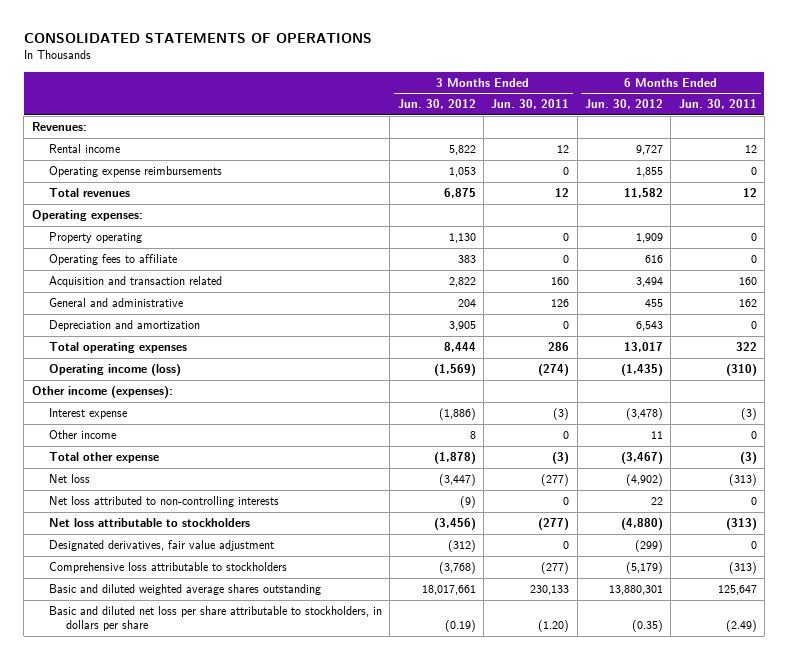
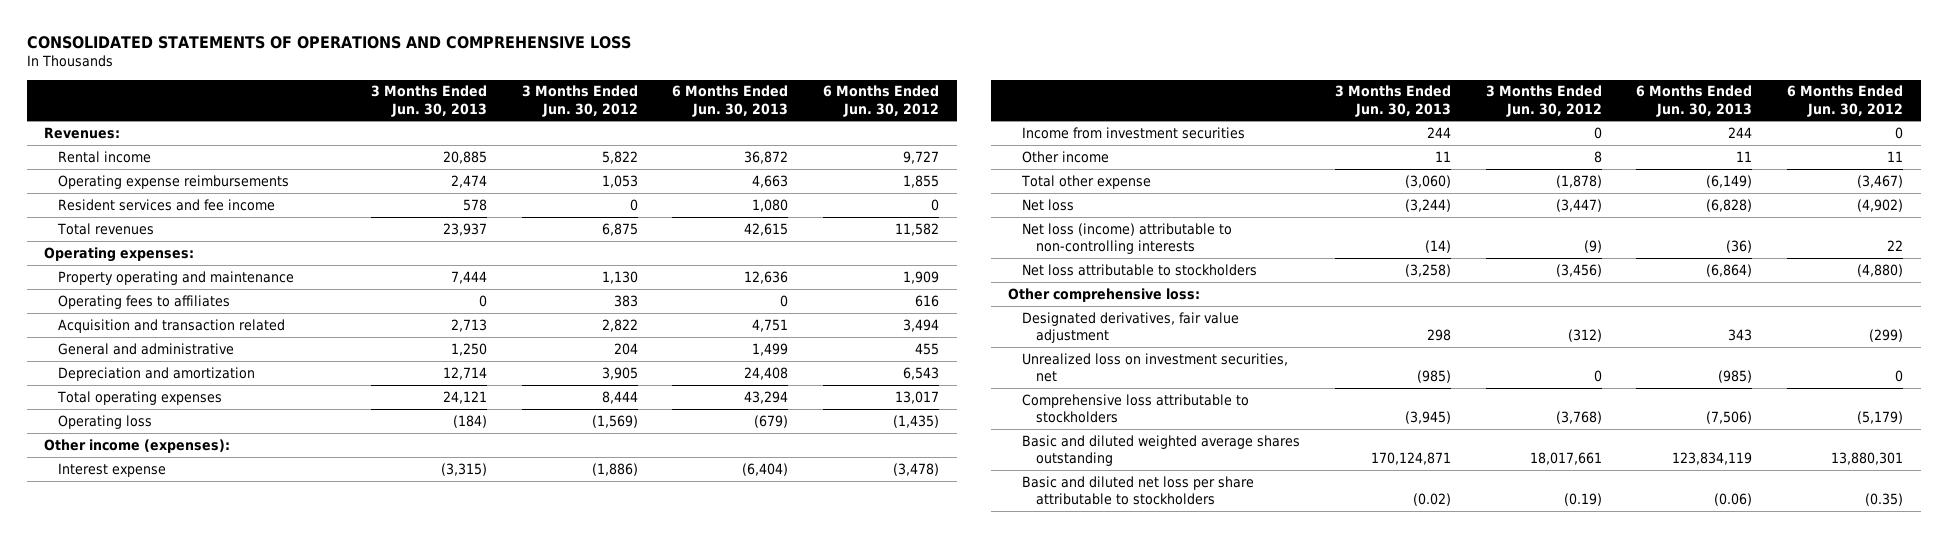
- CONSOLIDATED STATEMENTS OF OPERATIONS
+ CONSOLIDATED STATEMENTS OF OPERATIONS AND COMPREHENSIVE LOSS
- | 3 Months Ended Jun. 30, 2012 | 3 Months Ended Jun. 30, 2011 | 6 Months Ended Jun. 30, 2012 | 6 Months Ended Jun. 30, 2011
+ | 3 Months Ended Jun. 30, 2013 | 3 Months Ended Jun. 30, 2012 | 6 Months Ended Jun. 30, 2013 | 6 Months Ended Jun. 30, 2012
+ Resident services and fee income | 578 | 0 | 1,080 | 0
- Property operating | 1,130 | 0 | 1,909 | 0
- Operating fees to affiliate | 383 | 0 | 616 | 0
+ Property operating and maintenance | 7,444 | 1,130 | 12,636 | 1,909
+ Operating fees to affiliates | 0 | 383 | 0 | 616
- Operating income (loss) | (1,569) | (274) | (1,435) | (310)
+ Operating loss | (184) | (1,569) | (679) | (1,435)
+ Income from investment securities | 244 | 0 | 244 | 0
- Net loss attributed to non-controlling interests | (9) | 0 | 22 | 0
+ Net loss (income) attributable to non-controlling interests | (14) | (9) | (36) | 22
+ Other comprehensive loss:
+ Unrealized loss on investment securities, net | (985) | 0 | (985) | 0
- Basic and diluted net loss per share attributable to stockholders, in dollars per share | (0.19) | (1.20) | (0.35) | (2.49)
+ Basic and diluted net loss per share attributable to stockholders | (0.02) | (0.19) | (0.06) | (0.35)

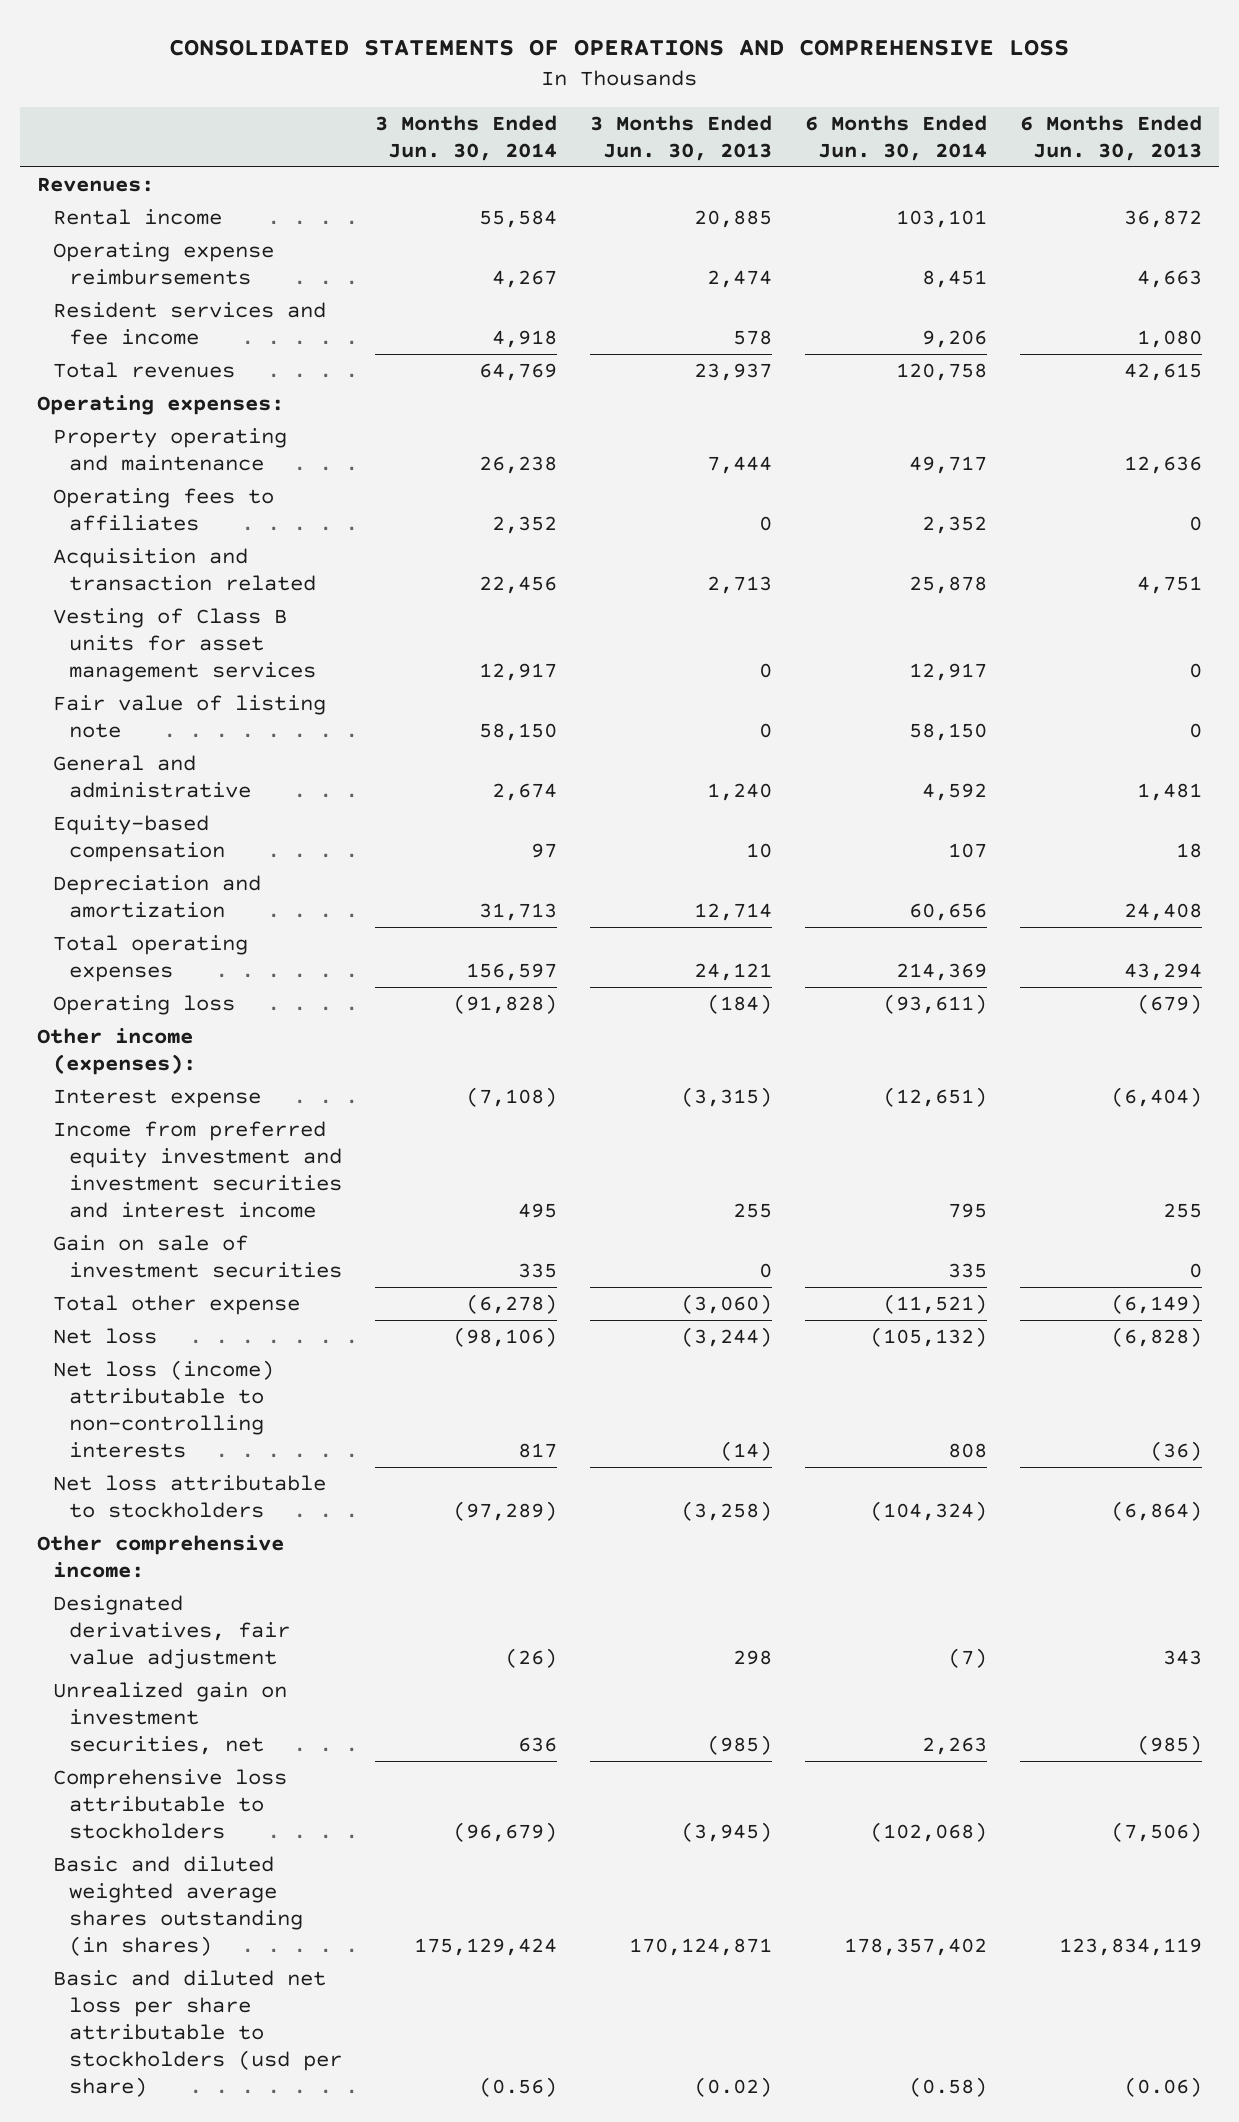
- | 3 Months Ended Jun. 30, 2013 | 3 Months Ended Jun. 30, 2012 | 6 Months Ended Jun. 30, 2013 | 6 Months Ended Jun. 30, 2012
+ | 3 Months Ended Jun. 30, 2014 | 3 Months Ended Jun. 30, 2013 | 6 Months Ended Jun. 30, 2014 | 6 Months Ended Jun. 30, 2013
- General and administrative | 1,250 | 204 | 1,499 | 455
+ Vesting of Class B units for asset management services | 12,917 | 0 | 12,917 | 0
+ Fair value of listing note | 58,150 | 0 | 58,150 | 0
+ General and administrative | 2,674 | 1,240 | 4,592 | 1,481
+ Equity-based compensation | 97 | 10 | 107 | 18
- Income from investment securities | 244 | 0 | 244 | 0
- Other income | 11 | 8 | 11 | 11
+ Income from preferred equity investment and investment securities and interest income | 495 | 255 | 795 | 255
+ Gain on sale of investment securities | 335 | 0 | 335 | 0
- Other comprehensive loss:
+ Other comprehensive income:
- Unrealized loss on investment securities, net | (985) | 0 | (985) | 0
+ Unrealized gain on investment securities, net | 636 | (985) | 2,263 | (985)
- Basic and diluted weighted average shares outstanding | 170,124,871 | 18,017,661 | 123,834,119 | 13,880,301
- Basic and diluted net loss per share attributable to stockholders | (0.02) | (0.19) | (0.06) | (0.35)
+ Basic and diluted weighted average shares outstanding (in shares) | 175,129,424 | 170,124,871 | 178,357,402 | 123,834,119
+ Basic and diluted net loss per share attributable to stockholders (usd per share) | (0.56) | (0.02) | (0.58) | (0.06)

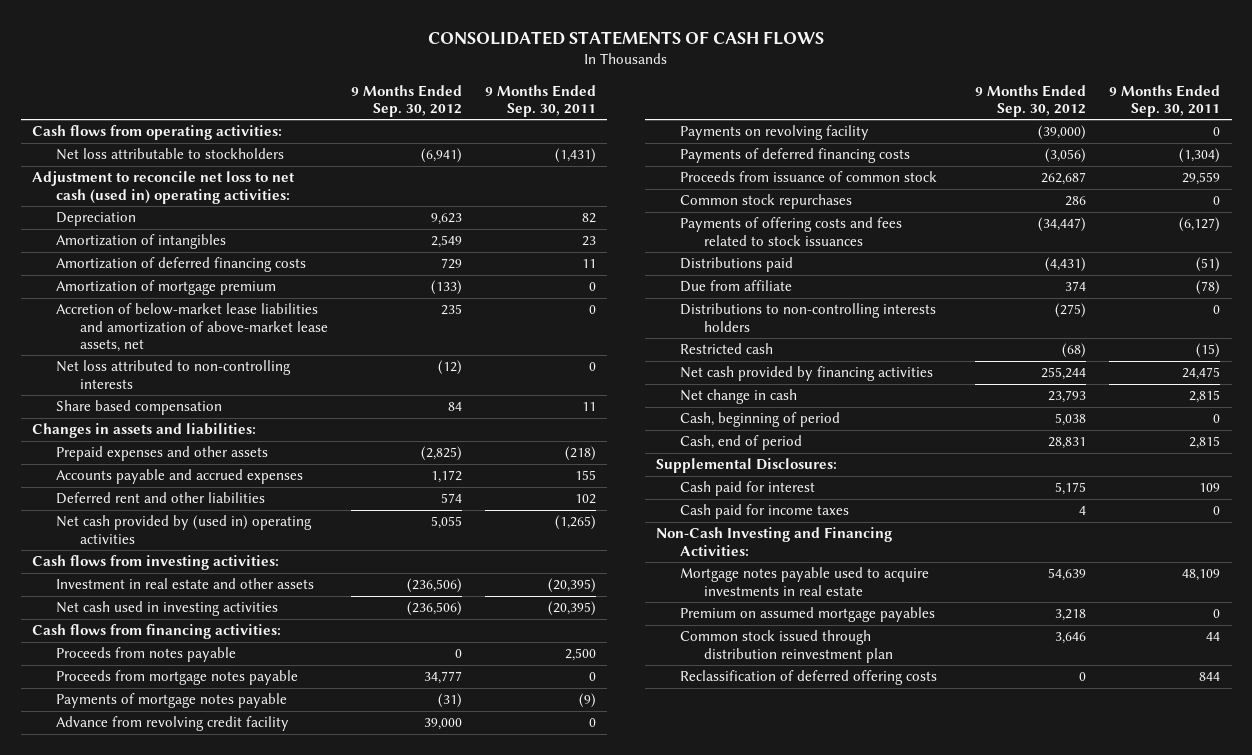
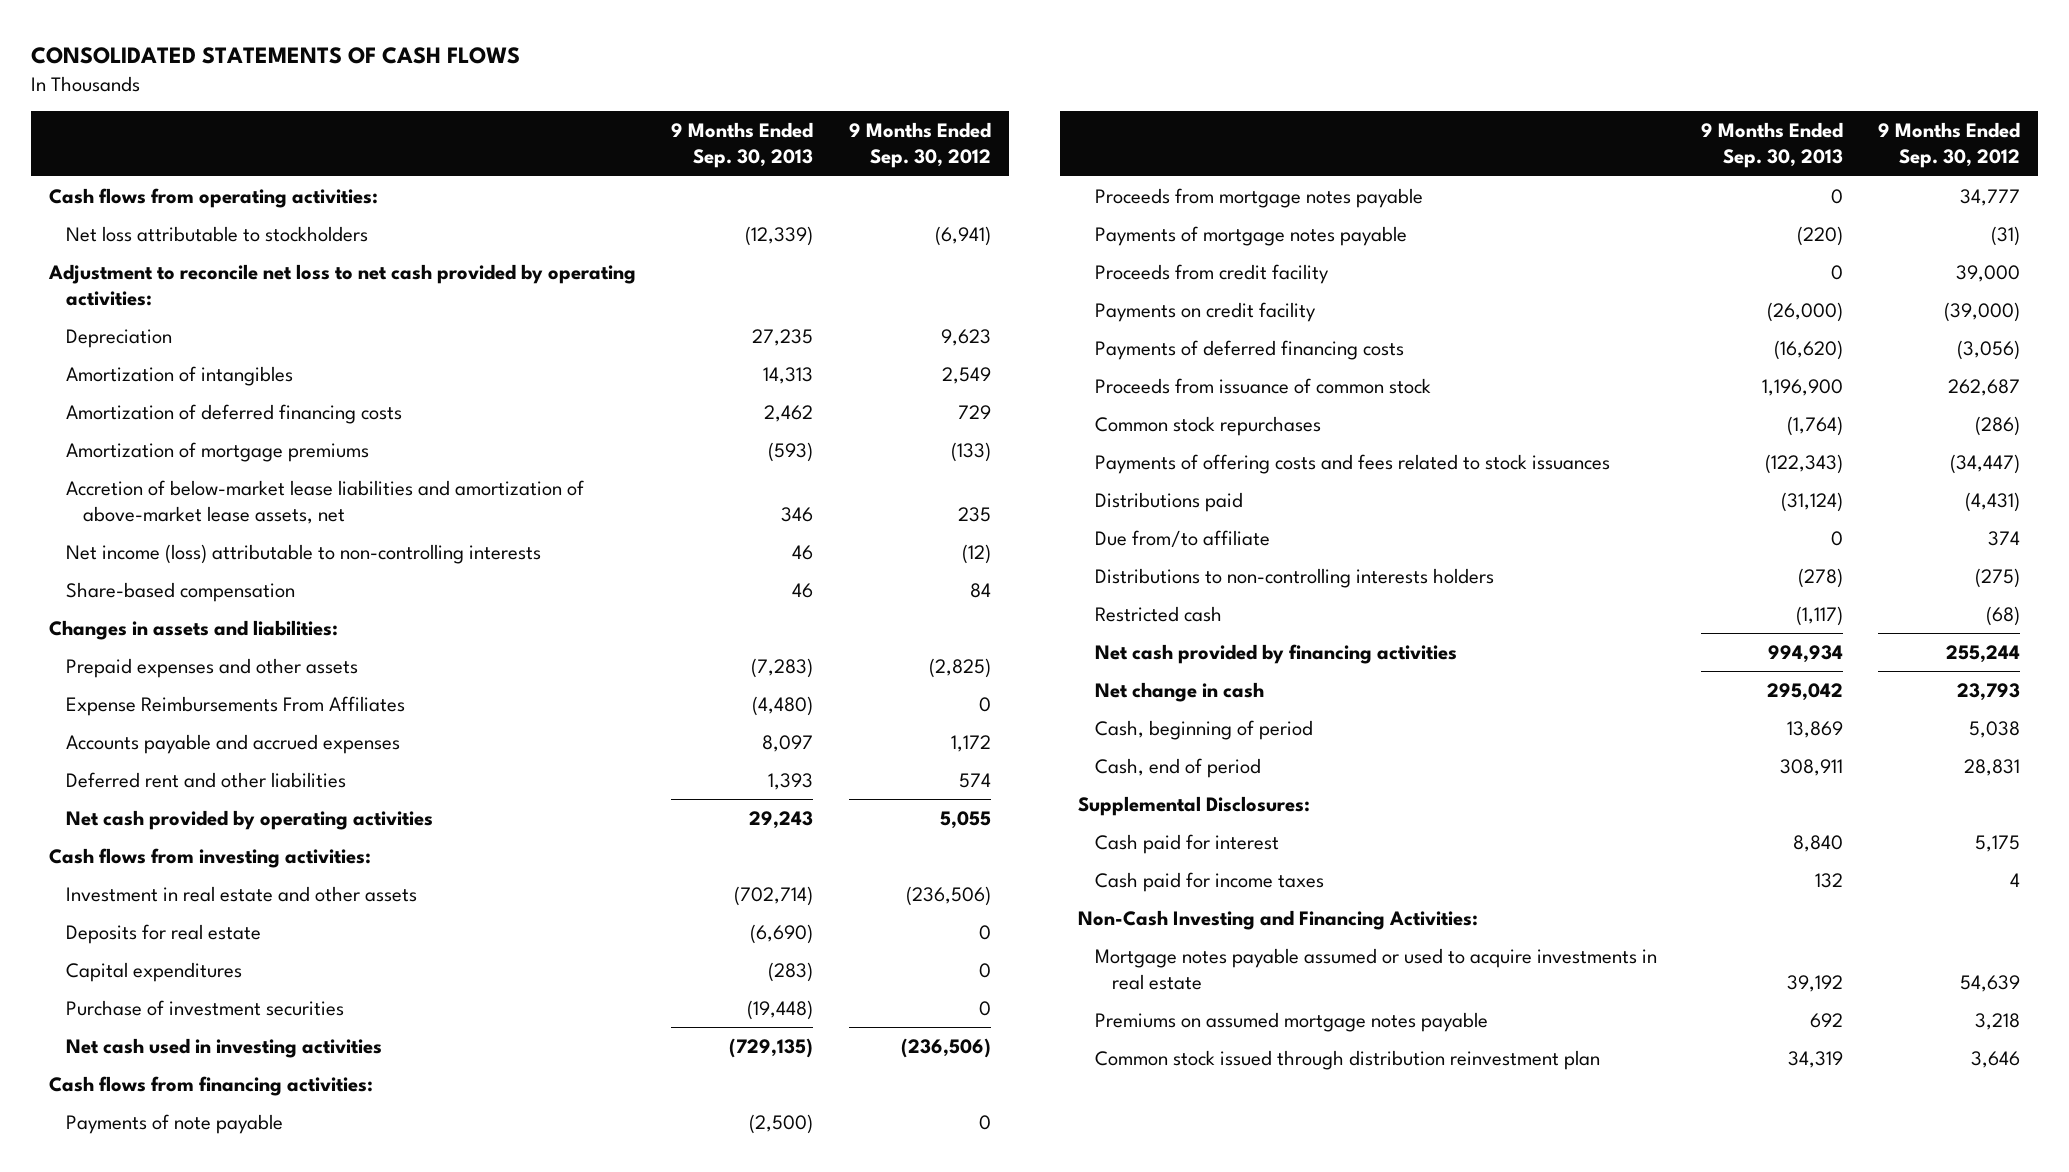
- | 9 Months Ended Sep. 30, 2012 | 9 Months Ended Sep. 30, 2011
+ | 9 Months Ended Sep. 30, 2013 | 9 Months Ended Sep. 30, 2012
- Adjustment to reconcile net loss to net cash (used in) operating activities:
+ Adjustment to reconcile net loss to net cash provided by operating activities:
- Amortization of mortgage premium | (133) | 0
+ Amortization of mortgage premiums | (593) | (133)
- Net loss attributed to non-controlling interests | (12) | 0
- Share based compensation | 84 | 11
+ Net income (loss) attributable to non-controlling interests | 46 | (12)
+ Share-based compensation | 46 | 84
+ Expense Reimbursements From Affiliates | (4,480) | 0
- Net cash provided by (used in) operating activities | 5,055 | (1,265)
+ Net cash provided by operating activities | 29,243 | 5,055
+ Deposits for real estate | (6,690) | 0
+ Capital expenditures | (283) | 0
+ Purchase of investment securities | (19,448) | 0
- Proceeds from notes payable | 0 | 2,500
+ Payments of note payable | (2,500) | 0
- Advance from revolving credit facility | 39,000 | 0
- Payments on revolving facility | (39,000) | 0
+ Proceeds from credit facility | 0 | 39,000
+ Payments on credit facility | (26,000) | (39,000)
- Common stock repurchases | 286 | 0
+ Common stock repurchases | (1,764) | (286)
- Due from affiliate | 374 | (78)
+ Due from/to affiliate | 0 | 374
- Mortgage notes payable used to acquire investments in real estate | 54,639 | 48,109
- Premium on assumed mortgage payables | 3,218 | 0
+ Mortgage notes payable assumed or used to acquire investments in real estate | 39,192 | 54,639
+ Premiums on assumed mortgage notes payable | 692 | 3,218
- Reclassification of deferred offering costs | 0 | 844

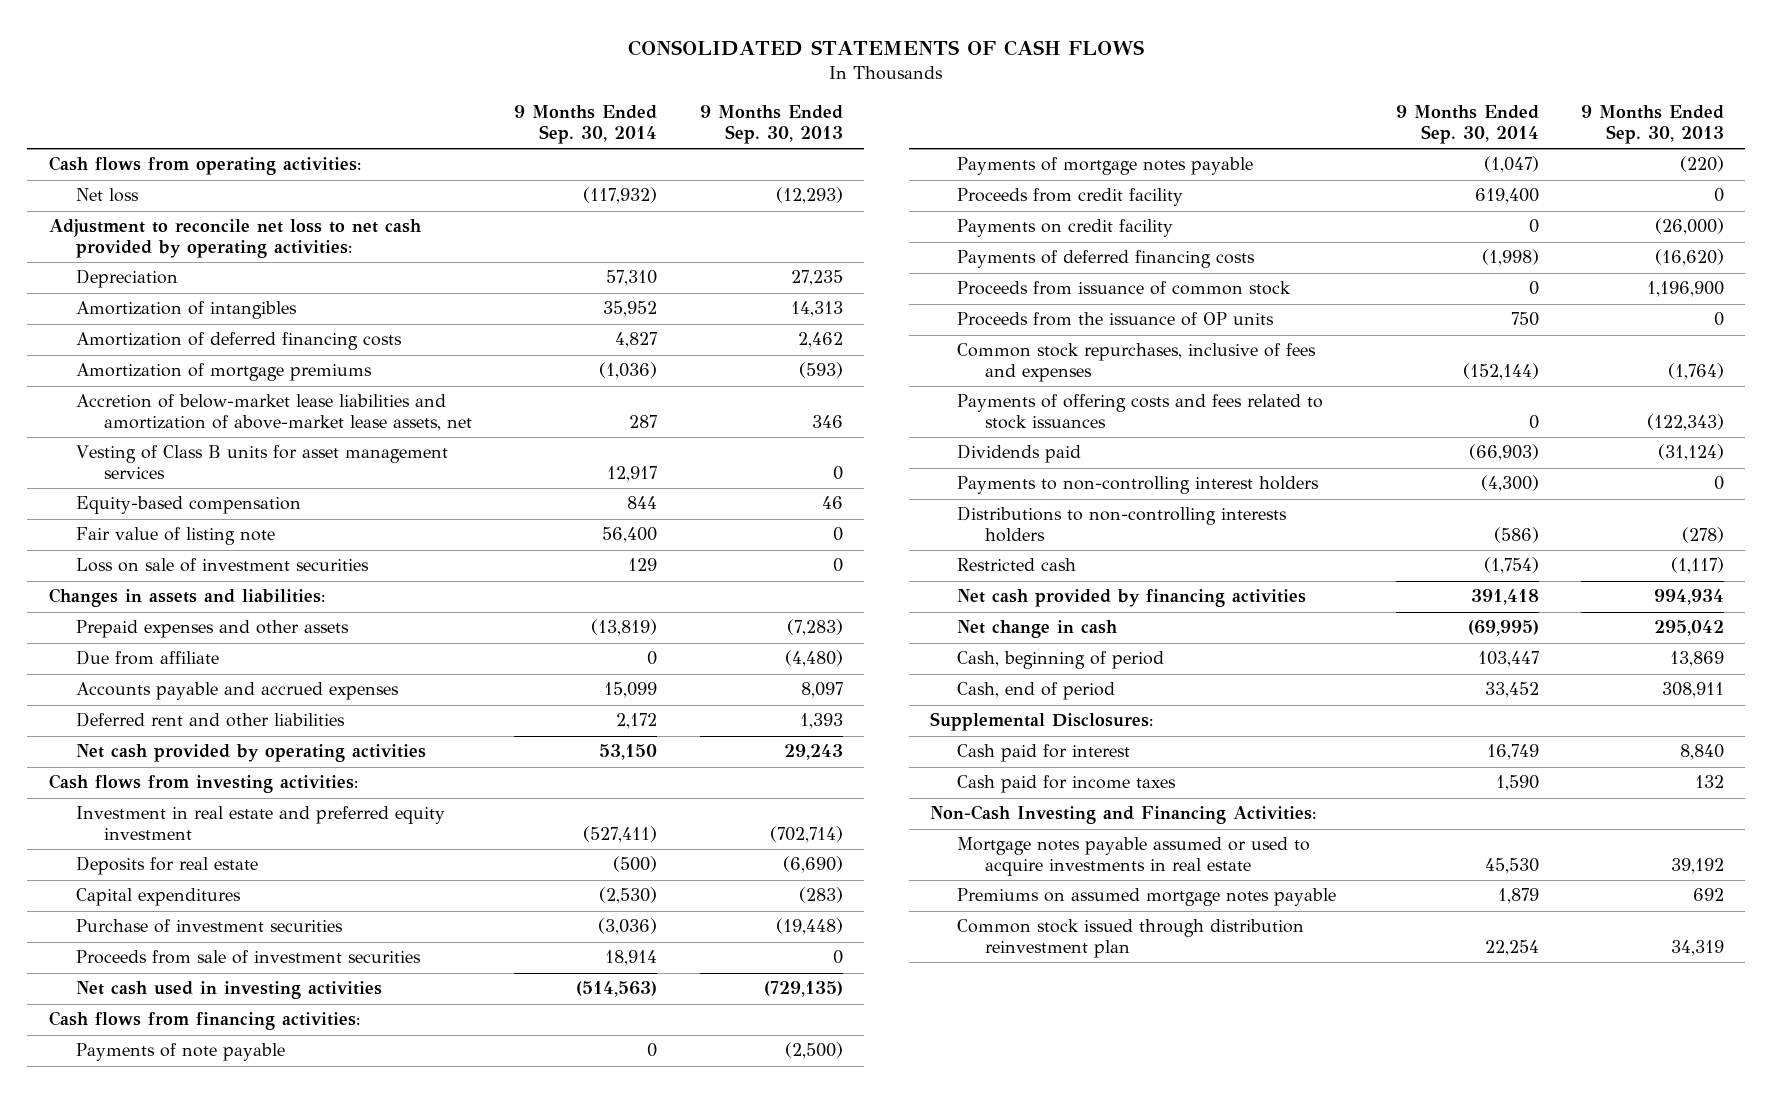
- | 9 Months Ended Sep. 30, 2013 | 9 Months Ended Sep. 30, 2012
+ | 9 Months Ended Sep. 30, 2014 | 9 Months Ended Sep. 30, 2013
- Net loss attributable to stockholders | (12,339) | (6,941)
+ Net loss | (117,932) | (12,293)
- Net income (loss) attributable to non-controlling interests | 46 | (12)
- Share-based compensation | 46 | 84
+ Vesting of Class B units for asset management services | 12,917 | 0
+ Equity-based compensation | 844 | 46
+ Fair value of listing note | 56,400 | 0
+ Loss on sale of investment securities | 129 | 0
- Expense Reimbursements From Affiliates | (4,480) | 0
+ Due from affiliate | 0 | (4,480)
- Investment in real estate and other assets | (702,714) | (236,506)
+ Investment in real estate and preferred equity investment | (527,411) | (702,714)
+ Proceeds from sale of investment securities | 18,914 | 0
- Proceeds from mortgage notes payable | 0 | 34,777
- Common stock repurchases | (1,764) | (286)
+ Proceeds from the issuance of OP units | 750 | 0
+ Common stock repurchases, inclusive of fees and expenses | (152,144) | (1,764)
- Distributions paid | (31,124) | (4,431)
- Due from/to affiliate | 0 | 374
+ Dividends paid | (66,903) | (31,124)
+ Payments to non-controlling interest holders | (4,300) | 0

